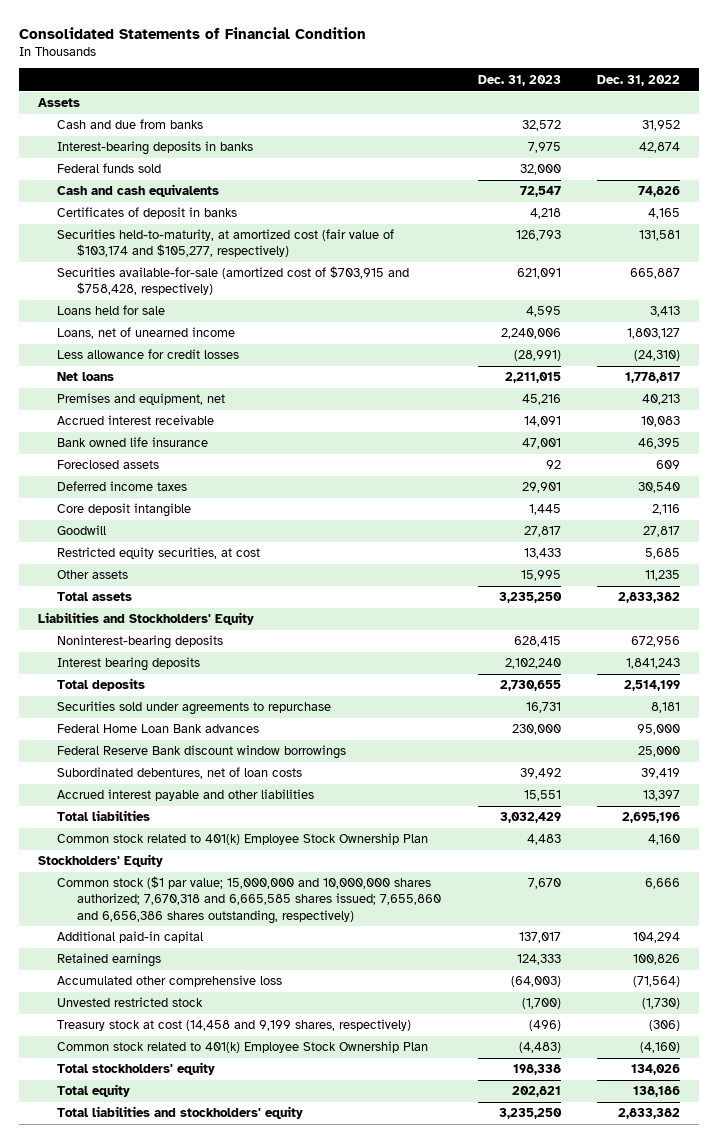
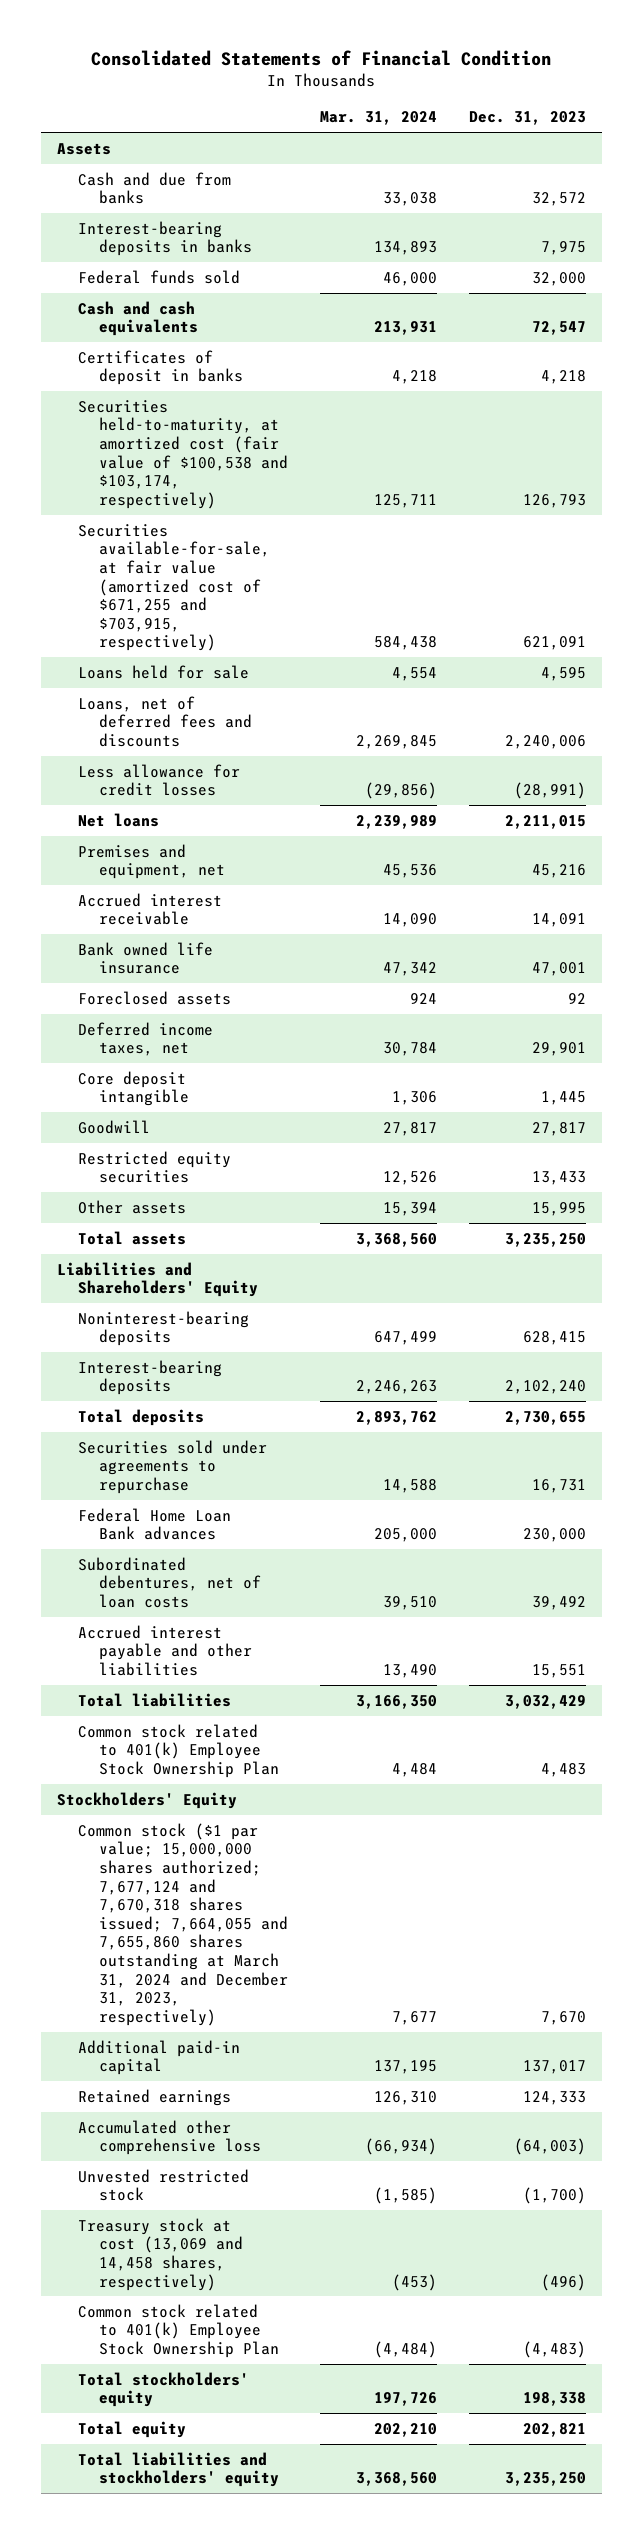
- | Dec. 31, 2023 | Dec. 31, 2022
+ | Mar. 31, 2024 | Dec. 31, 2023
- Securities held-to-maturity, at amortized cost (fair value of $103,174 and $105,277, respectively) | 126,793 | 131,581
- Securities available-for-sale (amortized cost of $703,915 and $758,428, respectively) | 621,091 | 665,887
+ Securities held-to-maturity, at amortized cost (fair value of $100,538 and $103,174, respectively) | 125,711 | 126,793
+ Securities available-for-sale, at fair value (amortized cost of $671,255 and $703,915, respectively) | 584,438 | 621,091
- Loans, net of unearned income | 2,240,006 | 1,803,127
+ Loans, net of deferred fees and discounts | 2,269,845 | 2,240,006
- Deferred income taxes | 29,901 | 30,540
+ Deferred income taxes, net | 30,784 | 29,901
- Restricted equity securities, at cost | 13,433 | 5,685
+ Restricted equity securities | 12,526 | 13,433
- Liabilities and Stockholders' Equity
+ Liabilities and Shareholders' Equity
- Interest bearing deposits | 2,102,240 | 1,841,243
+ Interest-bearing deposits | 2,246,263 | 2,102,240
- Federal Reserve Bank discount window borrowings | | 25,000
- Common stock ($1 par value; 15,000,000 and 10,000,000 shares authorized; 7,670,318 and 6,665,585 shares issued; 7,655,860 and 6,656,386 shares outstanding, respectively) | 7,670 | 6,666
+ Common stock ($1 par value; 15,000,000 shares authorized; 7,677,124 and 7,670,318 shares issued; 7,664,055 and 7,655,860 shares outstanding at March 31, 2024 and December 31, 2023, respectively) | 7,677 | 7,670
- Treasury stock at cost (14,458 and 9,199 shares, respectively) | (496) | (306)
+ Treasury stock at cost (13,069 and 14,458 shares, respectively) | (453) | (496)

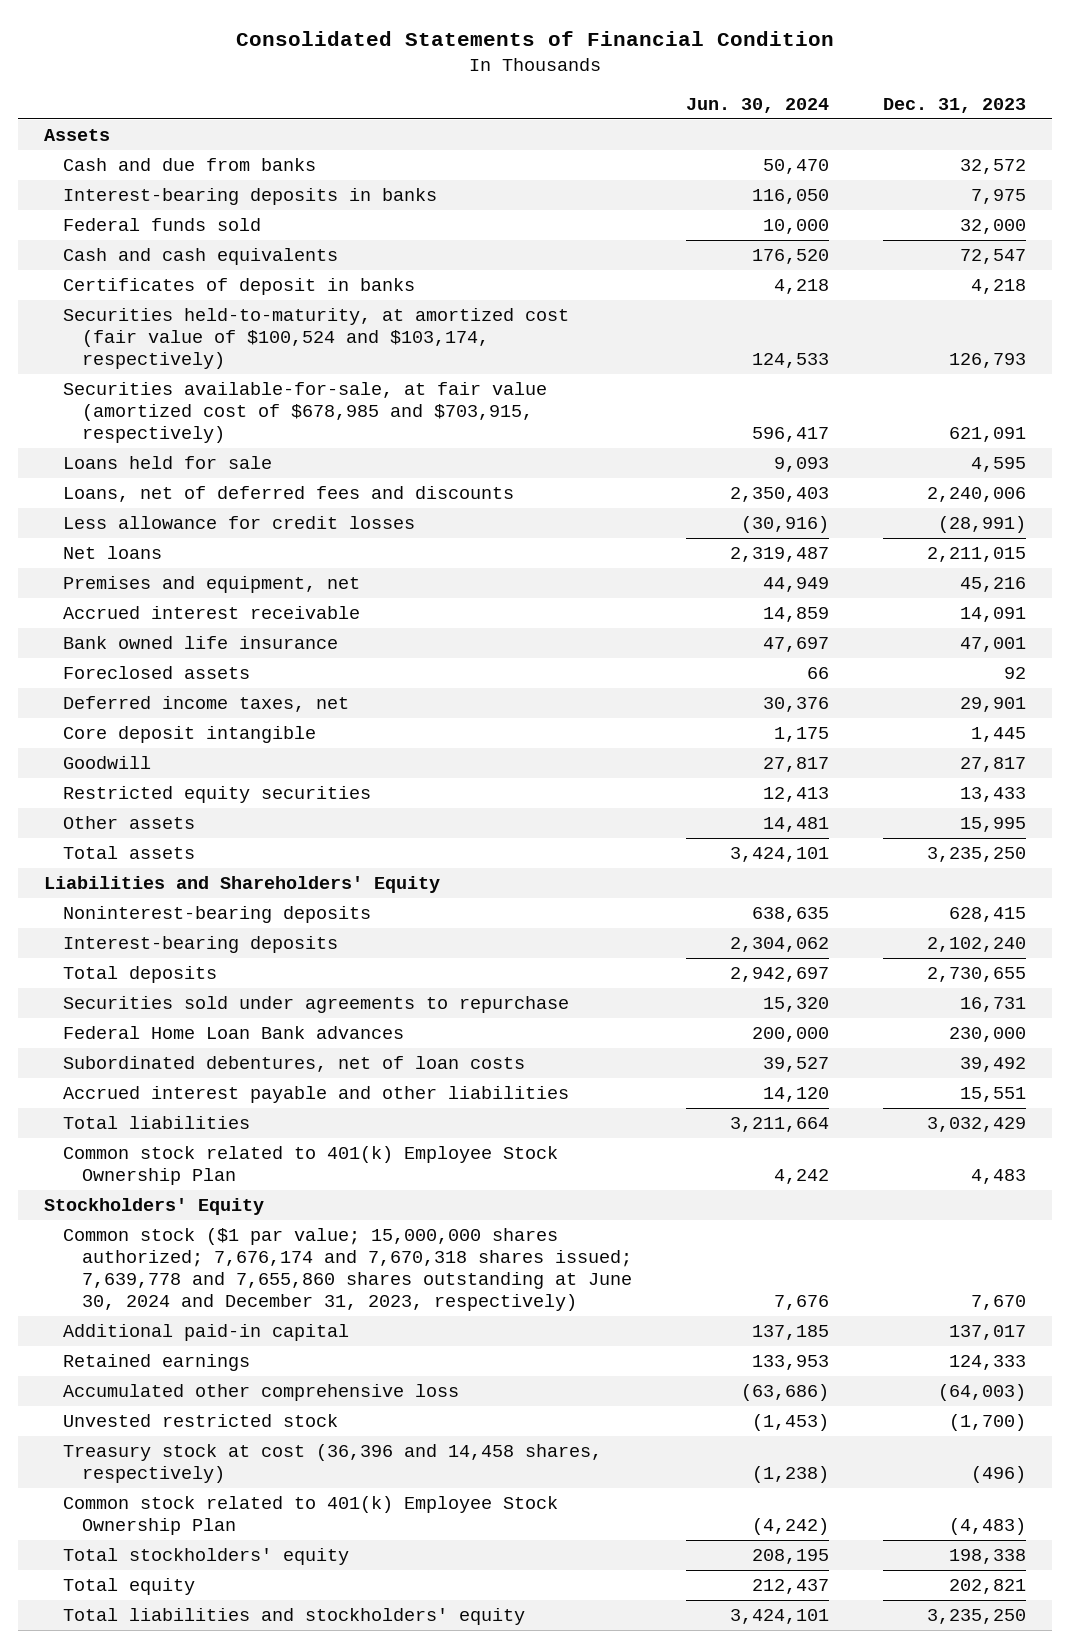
- | Mar. 31, 2024 | Dec. 31, 2023
+ | Jun. 30, 2024 | Dec. 31, 2023
- Securities held-to-maturity, at amortized cost (fair value of $100,538 and $103,174, respectively) | 125,711 | 126,793
- Securities available-for-sale, at fair value (amortized cost of $671,255 and $703,915, respectively) | 584,438 | 621,091
+ Securities held-to-maturity, at amortized cost (fair value of $100,524 and $103,174, respectively) | 124,533 | 126,793
+ Securities available-for-sale, at fair value (amortized cost of $678,985 and $703,915, respectively) | 596,417 | 621,091
- Common stock ($1 par value; 15,000,000 shares authorized; 7,677,124 and 7,670,318 shares issued; 7,664,055 and 7,655,860 shares outstanding at March 31, 2024 and December 31, 2023, respectively) | 7,677 | 7,670
+ Common stock ($1 par value; 15,000,000 shares authorized; 7,676,174 and 7,670,318 shares issued; 7,639,778 and 7,655,860 shares outstanding at June 30, 2024 and December 31, 2023, respectively) | 7,676 | 7,670
- Treasury stock at cost (13,069 and 14,458 shares, respectively) | (453) | (496)
+ Treasury stock at cost (36,396 and 14,458 shares, respectively) | (1,238) | (496)

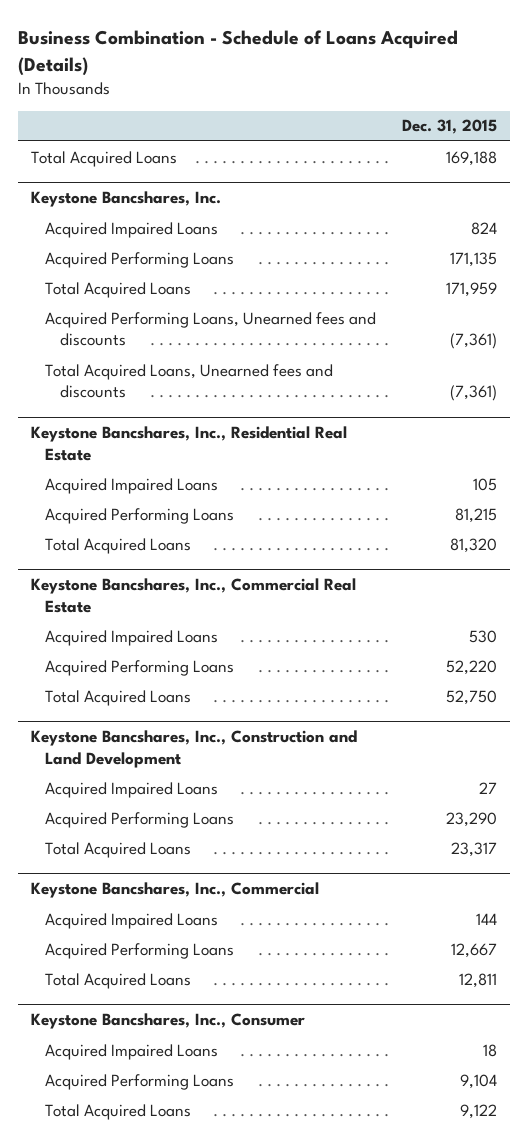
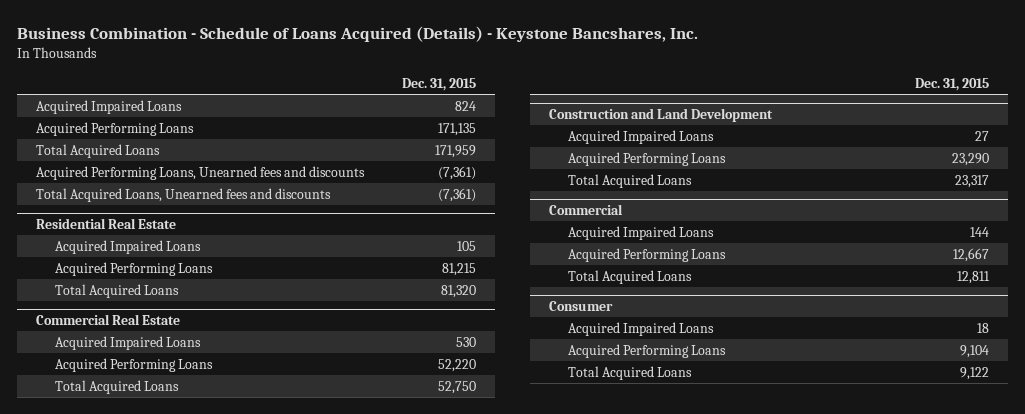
- Business Combination - Schedule of Loans Acquired (Details)
+ Business Combination - Schedule of Loans Acquired (Details) - Keystone Bancshares, Inc.
- Total Acquired Loans | 169,188
- Keystone Bancshares, Inc.
- Keystone Bancshares, Inc., Residential Real Estate
+ Residential Real Estate
- Keystone Bancshares, Inc., Commercial Real Estate
+ Commercial Real Estate
- Keystone Bancshares, Inc., Construction and Land Development
+ Construction and Land Development
- Keystone Bancshares, Inc., Commercial
+ Commercial
- Keystone Bancshares, Inc., Consumer
+ Consumer

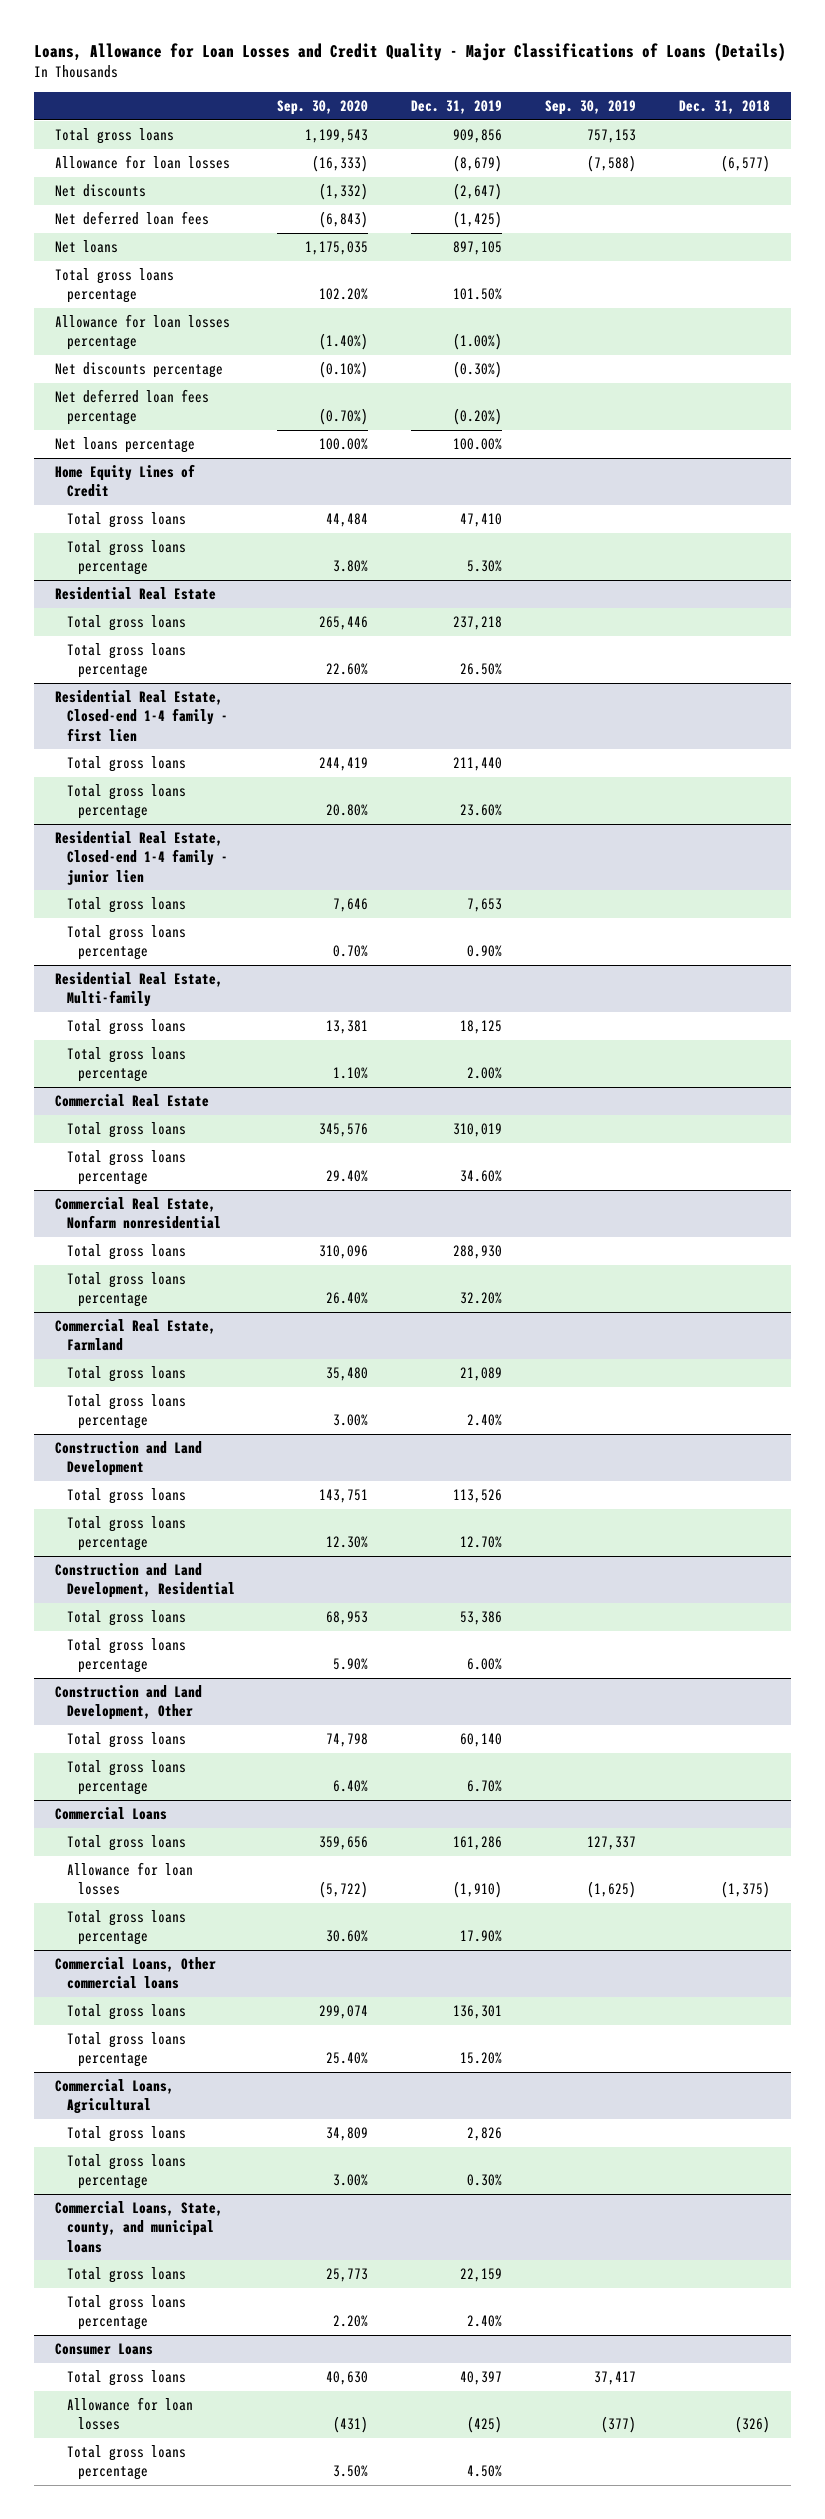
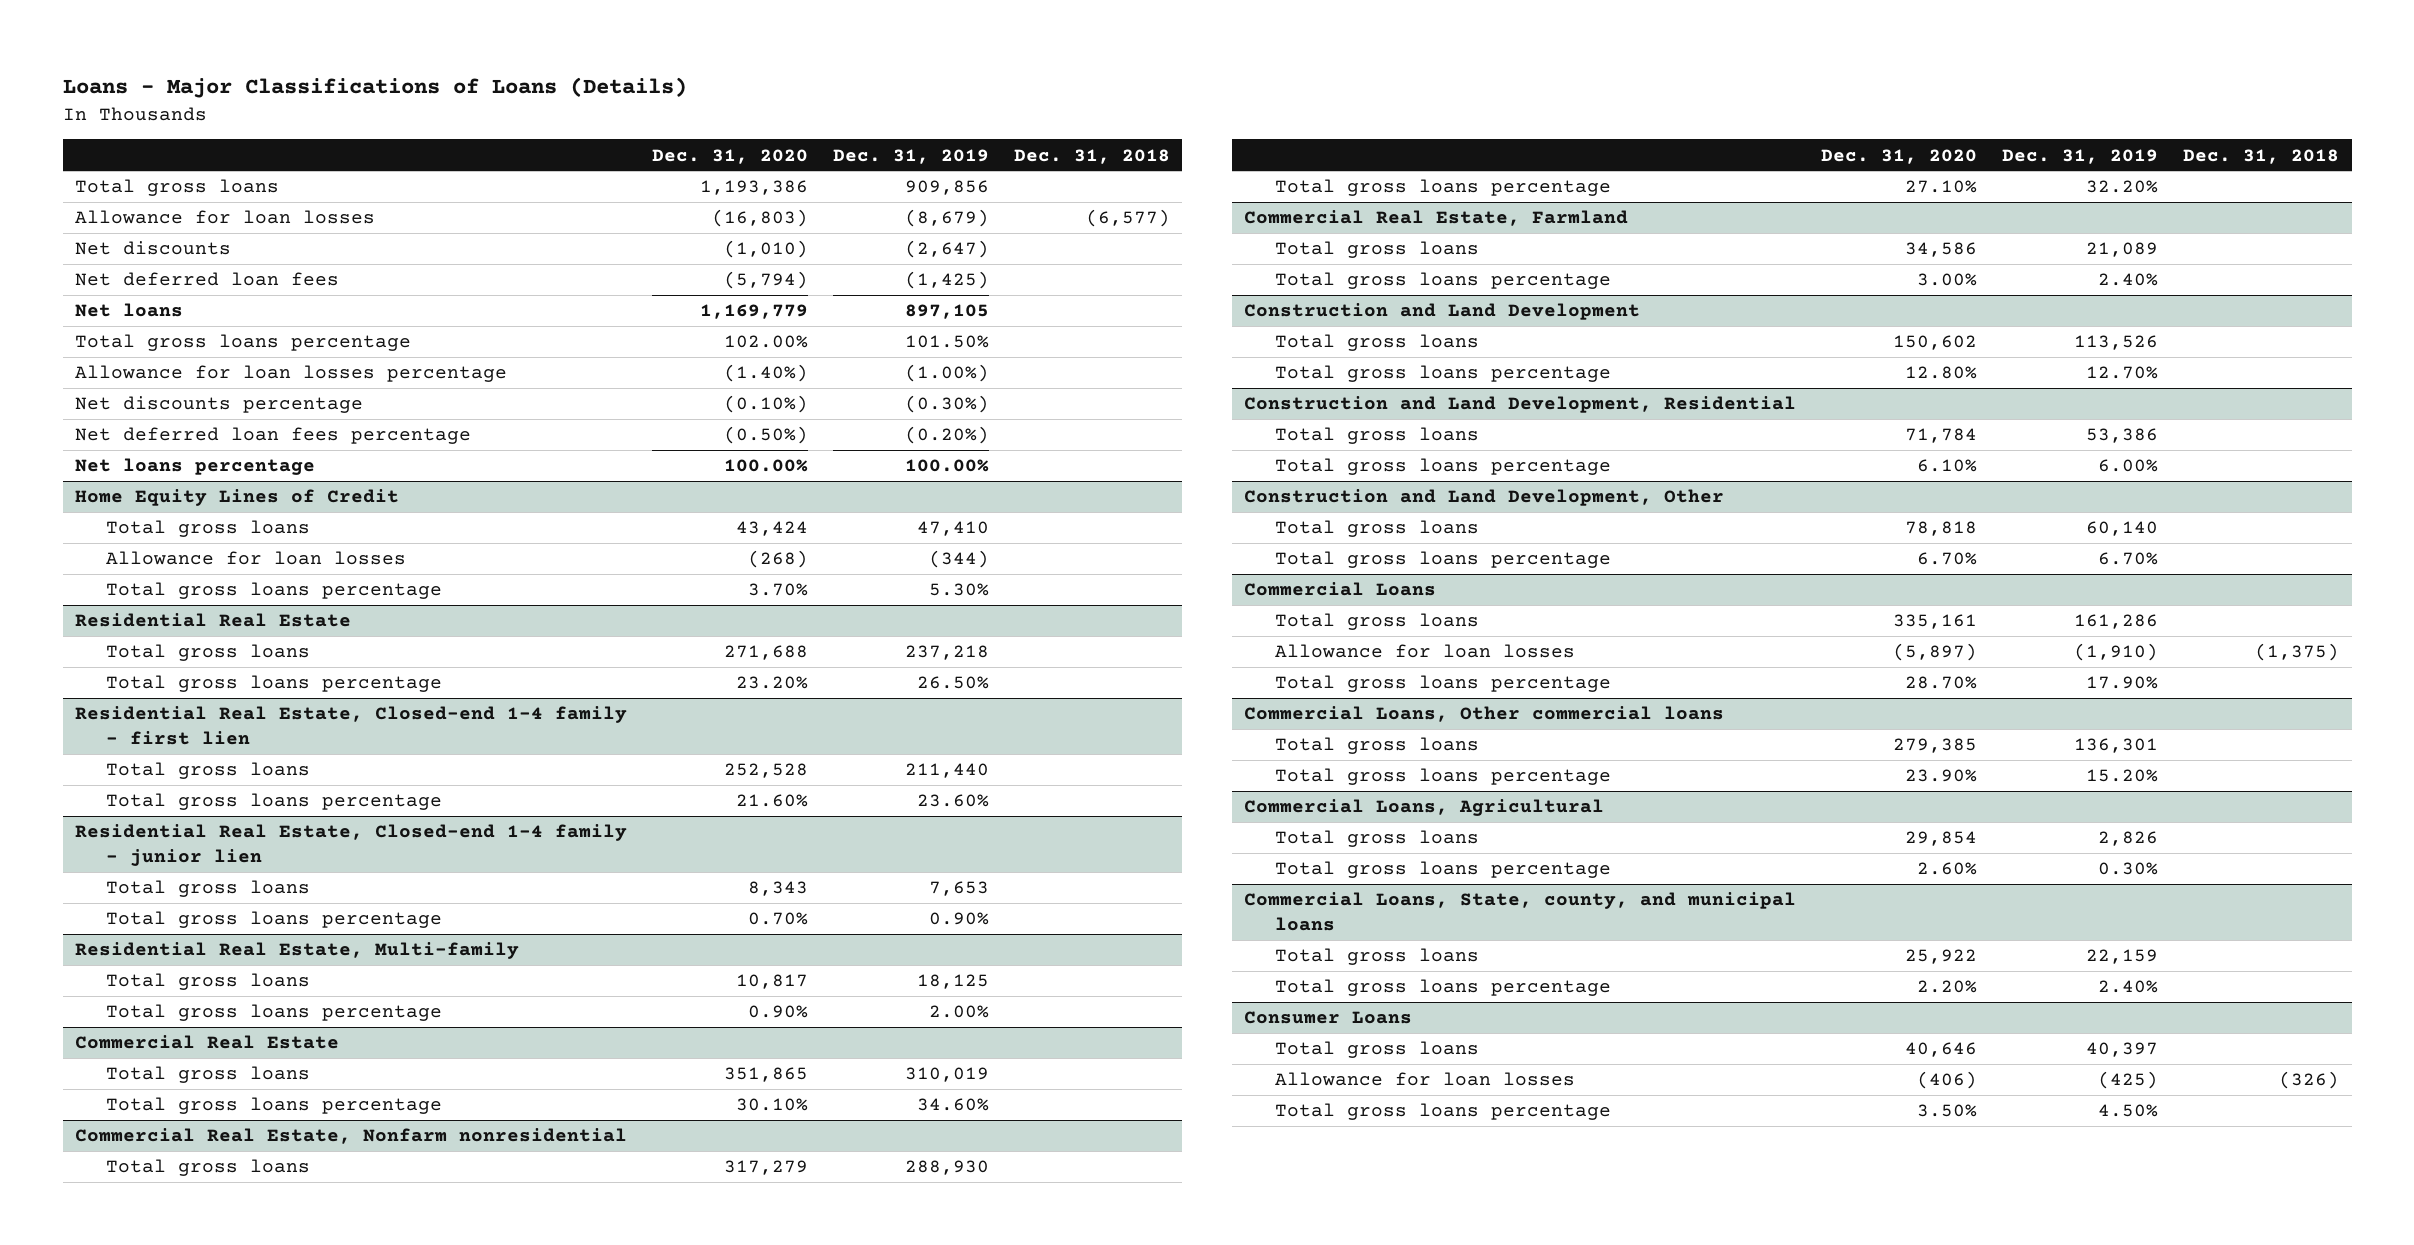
- Loans, Allowance for Loan Losses and Credit Quality - Major Classifications of Loans (Details)
+ Loans - Major Classifications of Loans (Details)
- | Sep. 30, 2020 | Dec. 31, 2019 | Sep. 30, 2019 | Dec. 31, 2018
+ | Dec. 31, 2020 | Dec. 31, 2019 | Dec. 31, 2018
@ Home Equity Lines of Credit
+ Allowance for loan losses | (268) | (344) |

